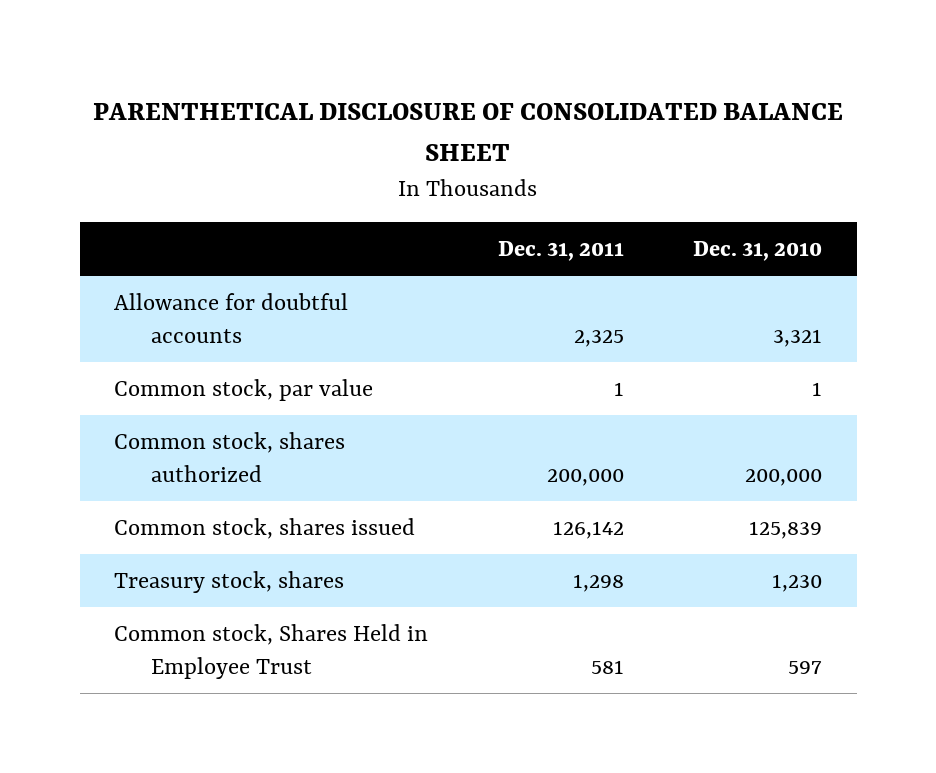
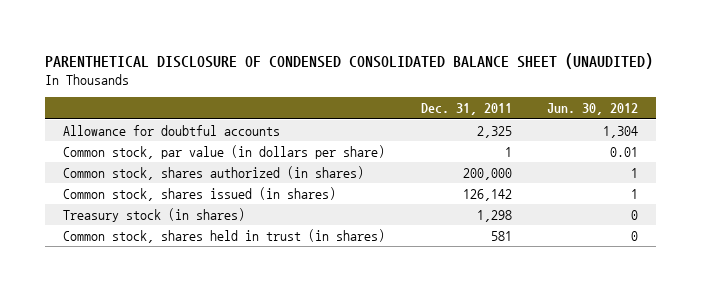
- PARENTHETICAL DISCLOSURE OF CONSOLIDATED BALANCE SHEET
+ PARENTHETICAL DISCLOSURE OF CONDENSED CONSOLIDATED BALANCE SHEET (UNAUDITED)
- | Dec. 31, 2011 | Dec. 31, 2010
+ | Dec. 31, 2011 | Jun. 30, 2012
- Common stock, par value | 1 | 1
- Common stock, shares authorized | 200,000 | 200,000
- Common stock, shares issued | 126,142 | 125,839
- Treasury stock, shares | 1,298 | 1,230
- Common stock, Shares Held in Employee Trust | 581 | 597
+ Common stock, par value (in dollars per share) | 1 | 0.01
+ Common stock, shares authorized (in shares) | 200,000 | 1
+ Common stock, shares issued (in shares) | 126,142 | 1
+ Treasury stock (in shares) | 1,298 | 0
+ Common stock, shares held in trust (in shares) | 581 | 0

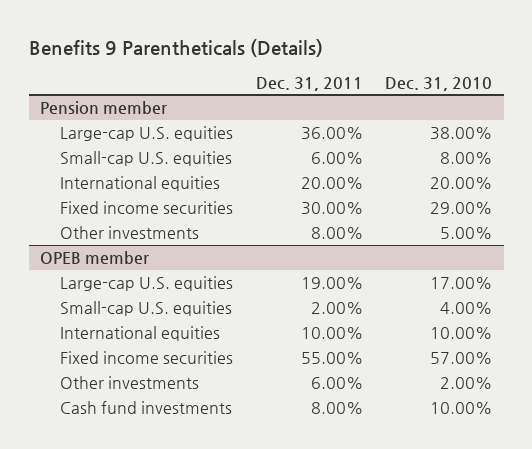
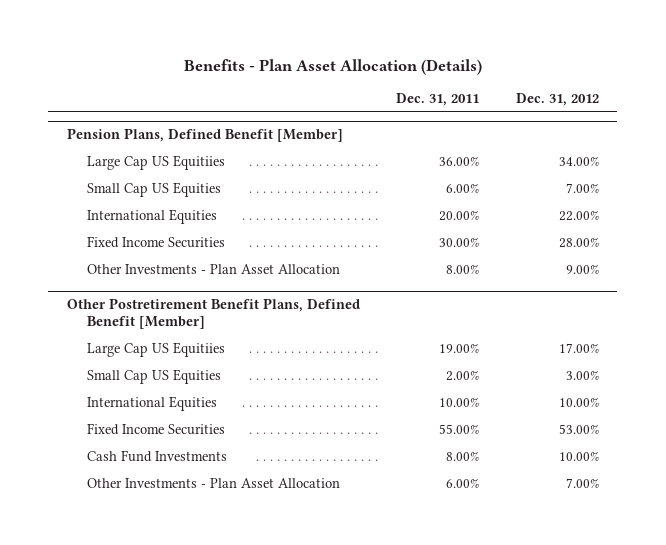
- Benefits 9 Parentheticals (Details)
+ Benefits - Plan Asset Allocation (Details)
- | Dec. 31, 2011 | Dec. 31, 2010
+ | Dec. 31, 2011 | Dec. 31, 2012
- Pension member
- Large-cap U.S. equities | 36.00% | 38.00%
- Small-cap U.S. equities | 6.00% | 8.00%
- International equities | 20.00% | 20.00%
- Fixed income securities | 30.00% | 29.00%
- Other investments | 8.00% | 5.00%
- OPEB member
- Large-cap U.S. equities | 19.00% | 17.00%
- Small-cap U.S. equities | 2.00% | 4.00%
- International equities | 10.00% | 10.00%
- Fixed income securities | 55.00% | 57.00%
- Other investments | 6.00% | 2.00%
- Cash fund investments | 8.00% | 10.00%
+ Pension Plans, Defined Benefit [Member]
+ Large Cap US Equitiies | 36.00% | 34.00%
+ Small Cap US Equities | 6.00% | 7.00%
+ International Equities | 20.00% | 22.00%
+ Fixed Income Securities | 30.00% | 28.00%
+ Other Investments - Plan Asset Allocation | 8.00% | 9.00%
+ Other Postretirement Benefit Plans, Defined Benefit [Member]
+ Large Cap US Equitiies | 19.00% | 17.00%
+ Small Cap US Equities | 2.00% | 3.00%
+ International Equities | 10.00% | 10.00%
+ Fixed Income Securities | 55.00% | 53.00%
+ Cash Fund Investments | 8.00% | 10.00%
+ Other Investments - Plan Asset Allocation | 6.00% | 7.00%

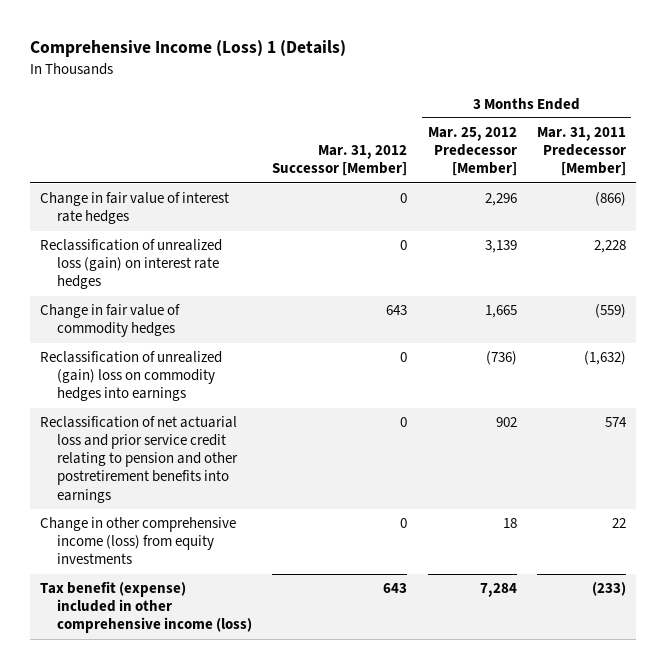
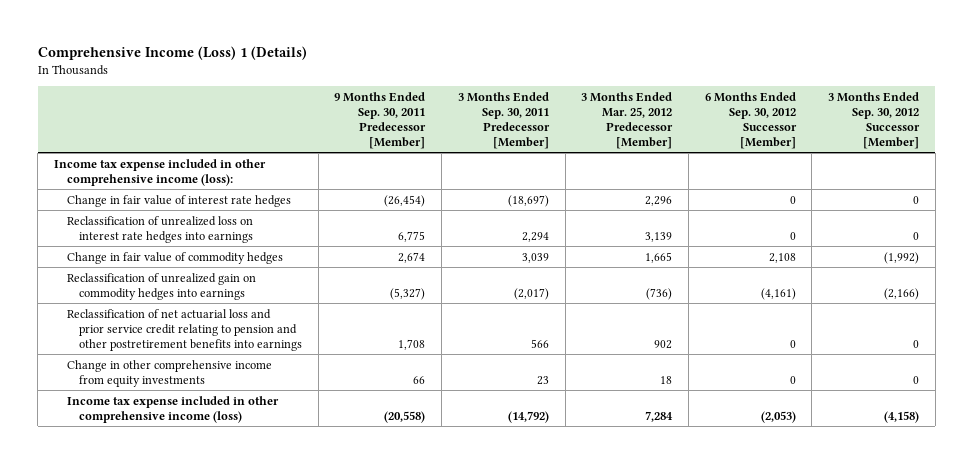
- | Mar. 31, 2012 Successor [Member] | 3 Months Ended Mar. 25, 2012 Predecessor [Member] | 3 Months Ended Mar. 31, 2011 Predecessor [Member]
+ | 9 Months Ended Sep. 30, 2011 Predecessor [Member] | 3 Months Ended Sep. 30, 2011 Predecessor [Member] | 3 Months Ended Mar. 25, 2012 Predecessor [Member] | 6 Months Ended Sep. 30, 2012 Successor [Member] | 3 Months Ended Sep. 30, 2012 Successor [Member]
+ Income tax expense included in other comprehensive income (loss):
- Reclassification of unrealized loss (gain) on interest rate hedges | 0 | 3,139 | 2,228
+ Reclassification of unrealized loss on interest rate hedges into earnings | 6,775 | 2,294 | 3,139 | 0 | 0
- Reclassification of unrealized (gain) loss on commodity hedges into earnings | 0 | (736) | (1,632)
+ Reclassification of unrealized gain on commodity hedges into earnings | (5,327) | (2,017) | (736) | (4,161) | (2,166)
- Change in other comprehensive income (loss) from equity investments | 0 | 18 | 22
- Tax benefit (expense) included in other comprehensive income (loss) | 643 | 7,284 | (233)
+ Change in other comprehensive income from equity investments | 66 | 23 | 18 | 0 | 0
+ Income tax expense included in other comprehensive income (loss) | (20,558) | (14,792) | 7,284 | (2,053) | (4,158)

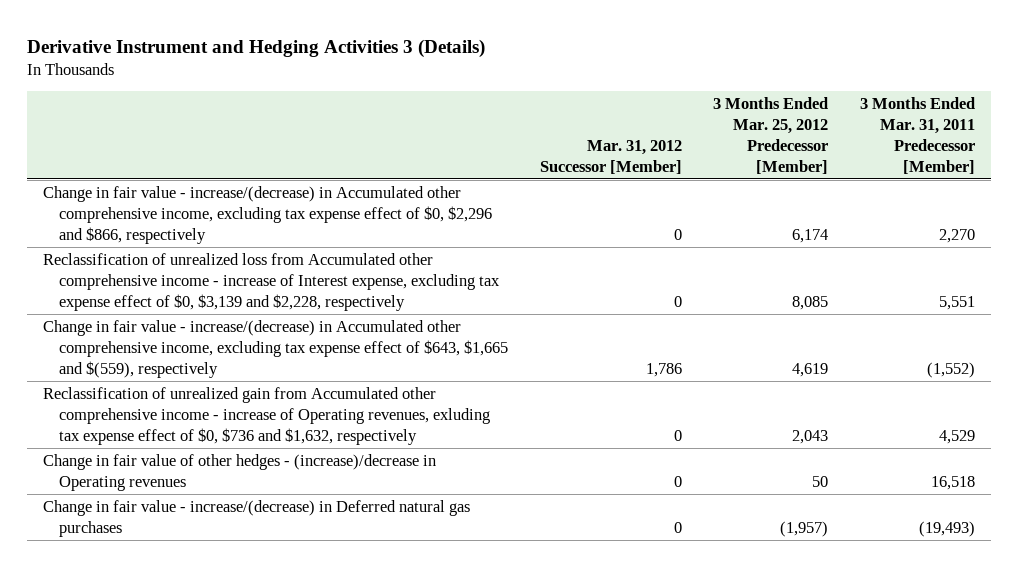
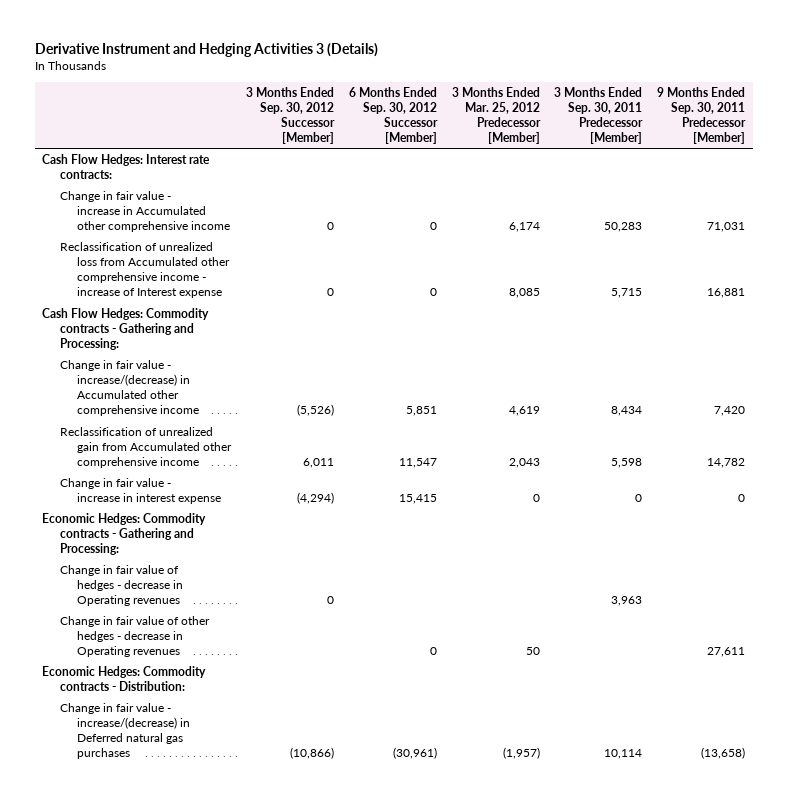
- | Mar. 31, 2012 Successor [Member] | 3 Months Ended Mar. 25, 2012 Predecessor [Member] | 3 Months Ended Mar. 31, 2011 Predecessor [Member]
+ | 3 Months Ended Sep. 30, 2012 Successor [Member] | 6 Months Ended Sep. 30, 2012 Successor [Member] | 3 Months Ended Mar. 25, 2012 Predecessor [Member] | 3 Months Ended Sep. 30, 2011 Predecessor [Member] | 9 Months Ended Sep. 30, 2011 Predecessor [Member]
- Change in fair value - increase/(decrease) in Accumulated other comprehensive income, excluding tax expense effect of $0, $2,296 and $866, respectively | 0 | 6,174 | 2,270
- Reclassification of unrealized loss from Accumulated other comprehensive income - increase of Interest expense, excluding tax expense effect of $0, $3,139 and $2,228, respectively | 0 | 8,085 | 5,551
- Change in fair value - increase/(decrease) in Accumulated other comprehensive income, excluding tax expense effect of $643, $1,665 and $(559), respectively | 1,786 | 4,619 | (1,552)
- Reclassification of unrealized gain from Accumulated other comprehensive income - increase of Operating revenues, exluding tax expense effect of $0, $736 and $1,632, respectively | 0 | 2,043 | 4,529
- Change in fair value of other hedges - (increase)/decrease in Operating revenues | 0 | 50 | 16,518
+ Cash Flow Hedges: Interest rate contracts:
+ Change in fair value - increase in Accumulated other comprehensive income | 0 | 0 | 6,174 | 50,283 | 71,031
+ Reclassification of unrealized loss from Accumulated other comprehensive income - increase of Interest expense | 0 | 0 | 8,085 | 5,715 | 16,881
+ Cash Flow Hedges: Commodity contracts - Gathering and Processing:
+ Change in fair value - increase/(decrease) in Accumulated other comprehensive income | (5,526) | 5,851 | 4,619 | 8,434 | 7,420
+ Reclassification of unrealized gain from Accumulated other comprehensive income | 6,011 | 11,547 | 2,043 | 5,598 | 14,782
+ Change in fair value - increase in interest expense | (4,294) | 15,415 | 0 | 0 | 0
+ Economic Hedges: Commodity contracts - Gathering and Processing:
+ Change in fair value of hedges - decrease in Operating revenues | 0 | | | 3,963 |
+ Change in fair value of other hedges - decrease in Operating revenues | | 0 | 50 | | 27,611
+ Economic Hedges: Commodity contracts - Distribution:

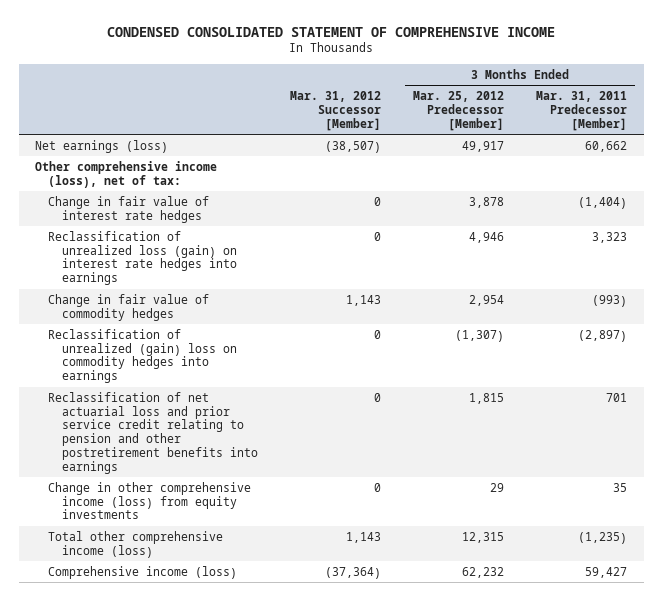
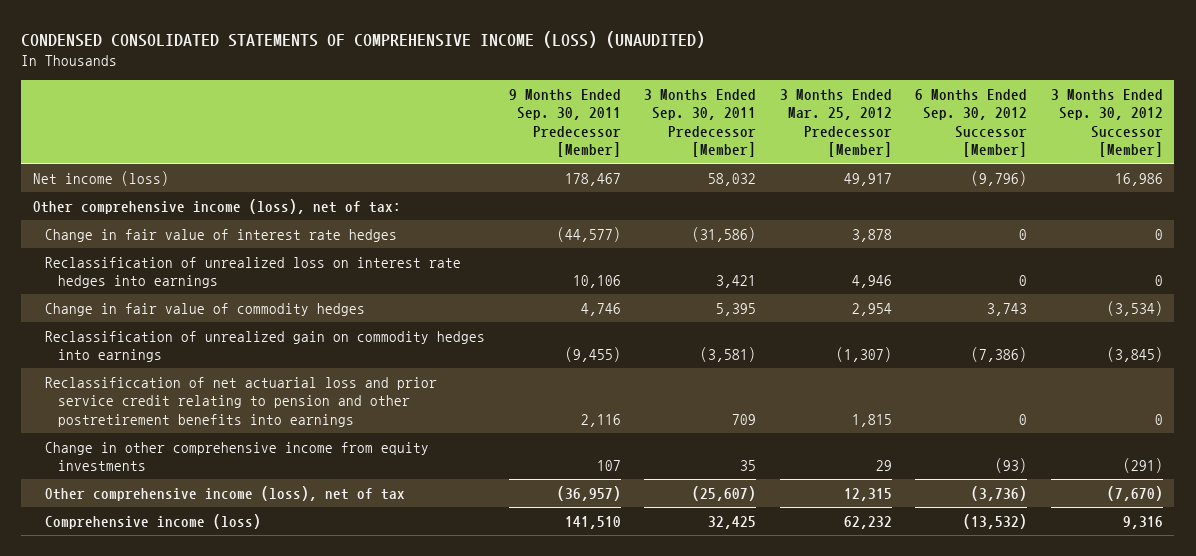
- CONDENSED CONSOLIDATED STATEMENT OF COMPREHENSIVE INCOME
+ CONDENSED CONSOLIDATED STATEMENTS OF COMPREHENSIVE INCOME (LOSS) (UNAUDITED)
- | Mar. 31, 2012 Successor [Member] | 3 Months Ended Mar. 25, 2012 Predecessor [Member] | 3 Months Ended Mar. 31, 2011 Predecessor [Member]
+ | 9 Months Ended Sep. 30, 2011 Predecessor [Member] | 3 Months Ended Sep. 30, 2011 Predecessor [Member] | 3 Months Ended Mar. 25, 2012 Predecessor [Member] | 6 Months Ended Sep. 30, 2012 Successor [Member] | 3 Months Ended Sep. 30, 2012 Successor [Member]
- Net earnings (loss) | (38,507) | 49,917 | 60,662
+ Net income (loss) | 178,467 | 58,032 | 49,917 | (9,796) | 16,986
- Reclassification of unrealized loss (gain) on interest rate hedges into earnings | 0 | 4,946 | 3,323
+ Reclassification of unrealized loss on interest rate hedges into earnings | 10,106 | 3,421 | 4,946 | 0 | 0
- Reclassification of unrealized (gain) loss on commodity hedges into earnings | 0 | (1,307) | (2,897)
- Reclassification of net actuarial loss and prior service credit relating to pension and other postretirement benefits into earnings | 0 | 1,815 | 701
- Change in other comprehensive income (loss) from equity investments | 0 | 29 | 35
- Total other comprehensive income (loss) | 1,143 | 12,315 | (1,235)
+ Reclassification of unrealized gain on commodity hedges into earnings | (9,455) | (3,581) | (1,307) | (7,386) | (3,845)
+ Reclassificcation of net actuarial loss and prior service credit relating to pension and other postretirement benefits into earnings | 2,116 | 709 | 1,815 | 0 | 0
+ Change in other comprehensive income from equity investments | 107 | 35 | 29 | (93) | (291)
+ Other comprehensive income (loss), net of tax | (36,957) | (25,607) | 12,315 | (3,736) | (7,670)

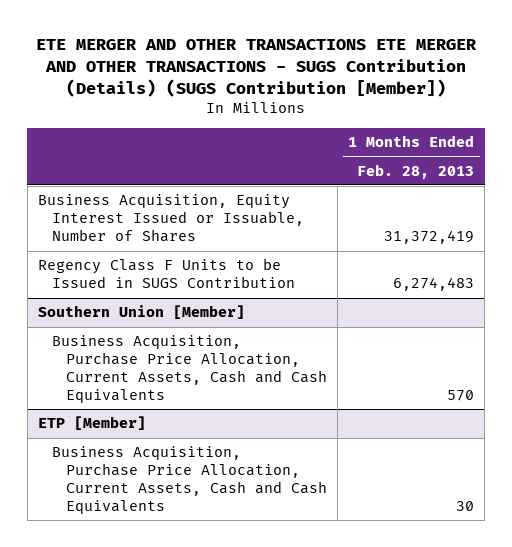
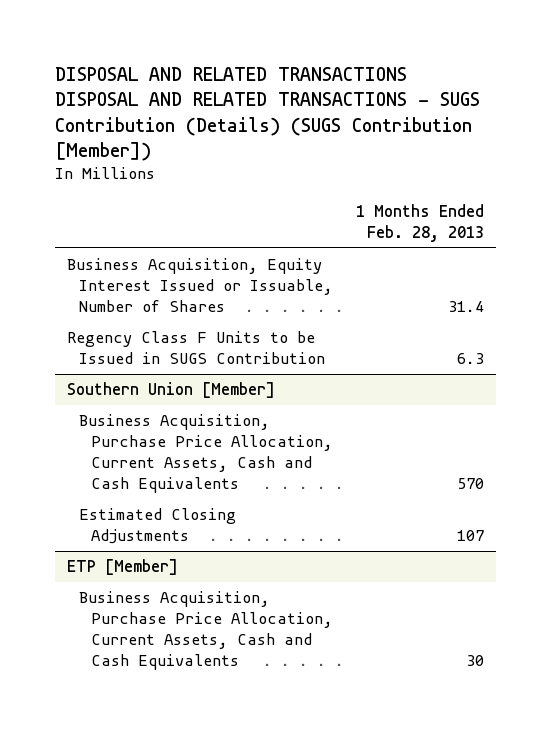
- ETE MERGER AND OTHER TRANSACTIONS ETE MERGER AND OTHER TRANSACTIONS - SUGS Contribution (Details) (SUGS Contribution [Member])
+ DISPOSAL AND RELATED TRANSACTIONS DISPOSAL AND RELATED TRANSACTIONS - SUGS Contribution (Details) (SUGS Contribution [Member])
- Business Acquisition, Equity Interest Issued or Issuable, Number of Shares | 31,372,419
- Regency Class F Units to be Issued in SUGS Contribution | 6,274,483
+ Business Acquisition, Equity Interest Issued or Issuable, Number of Shares | 31.4
+ Regency Class F Units to be Issued in SUGS Contribution | 6.3
@ Southern Union [Member]
+ Estimated Closing Adjustments | 107

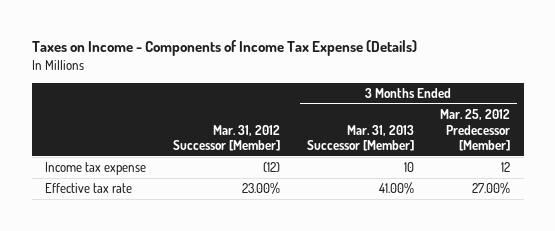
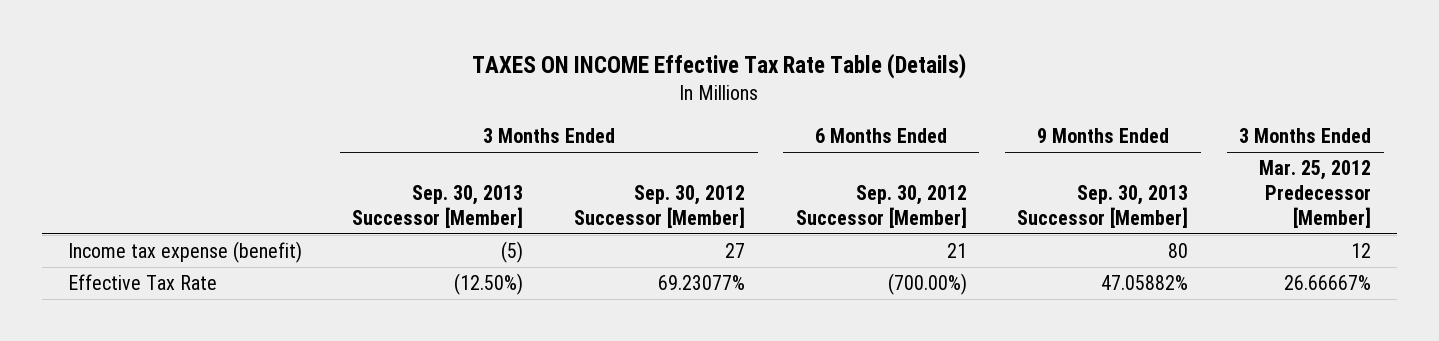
- Taxes on Income - Components of Income Tax Expense (Details)
+ TAXES ON INCOME Effective Tax Rate Table (Details)
- | Mar. 31, 2012 Successor [Member] | 3 Months Ended Mar. 31, 2013 Successor [Member] | 3 Months Ended Mar. 25, 2012 Predecessor [Member]
+ | 3 Months Ended Sep. 30, 2013 Successor [Member] | 3 Months Ended Sep. 30, 2012 Successor [Member] | 6 Months Ended Sep. 30, 2012 Successor [Member] | 9 Months Ended Sep. 30, 2013 Successor [Member] | 3 Months Ended Mar. 25, 2012 Predecessor [Member]
- Income tax expense | (12) | 10 | 12
- Effective tax rate | 23.00% | 41.00% | 27.00%
+ Income tax expense (benefit) | (5) | 27 | 21 | 80 | 12
+ Effective Tax Rate | (12.50%) | 69.23077% | (700.00%) | 47.05882% | 26.66667%

